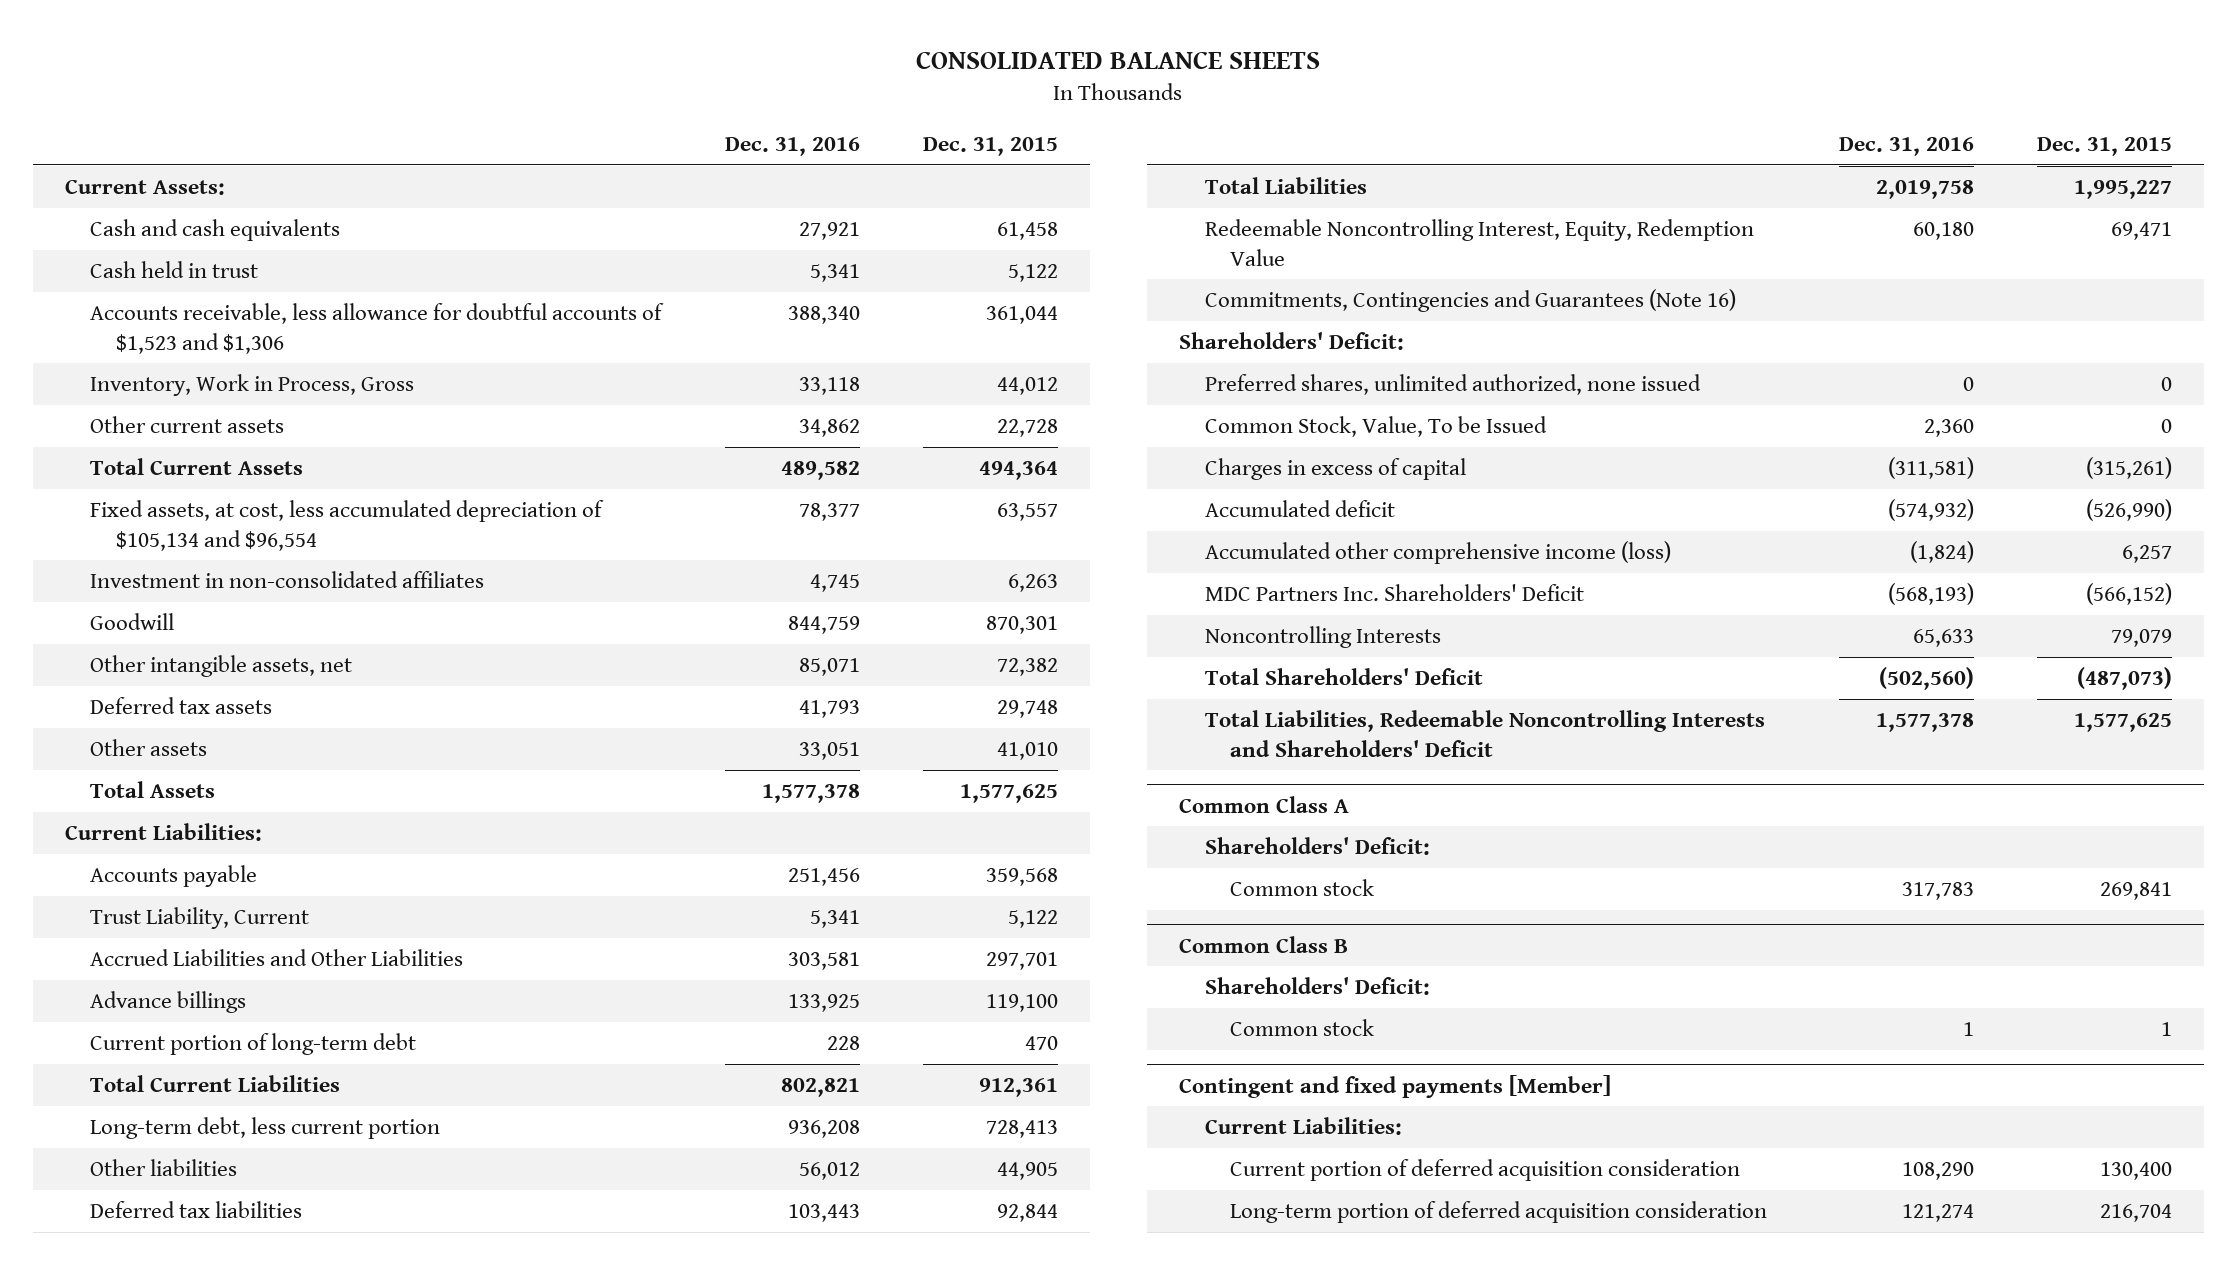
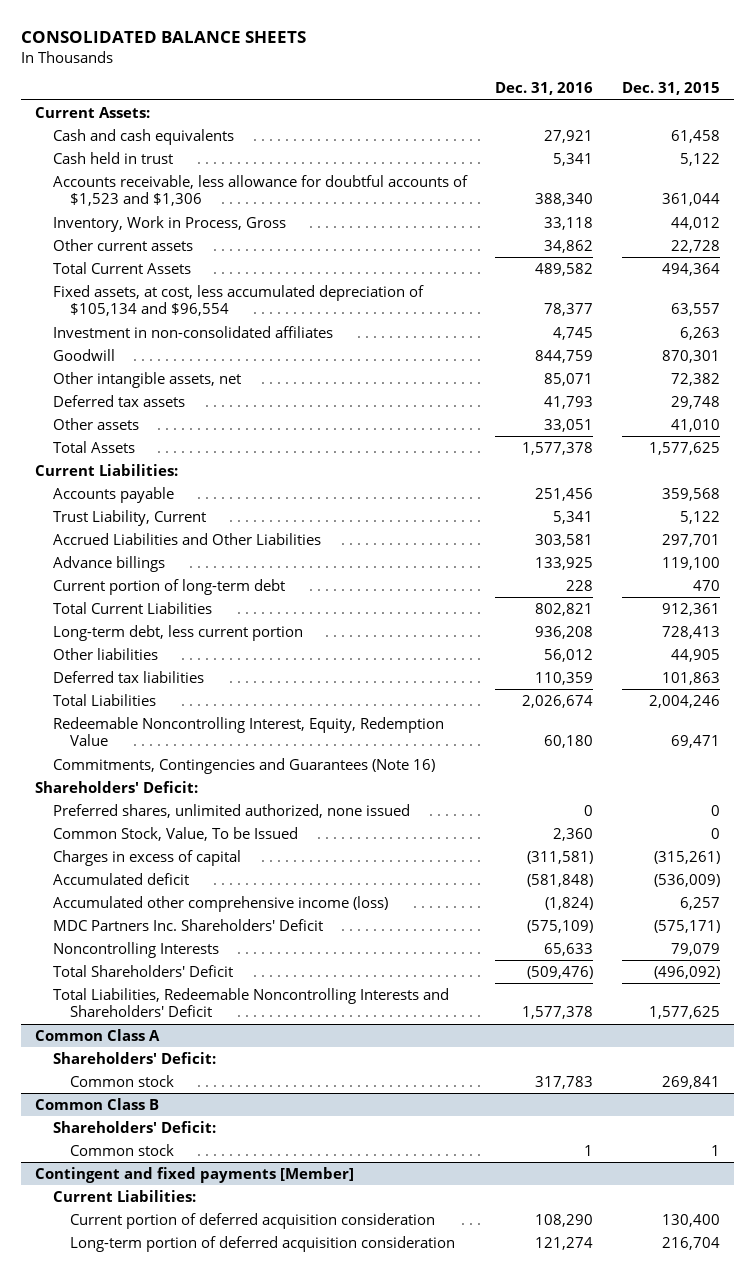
- Deferred tax liabilities | 103,443 | 92,844
- Total Liabilities | 2,019,758 | 1,995,227
+ Deferred tax liabilities | 110,359 | 101,863
+ Total Liabilities | 2,026,674 | 2,004,246
- Accumulated deficit | (574,932) | (526,990)
+ Accumulated deficit | (581,848) | (536,009)
- MDC Partners Inc. Shareholders' Deficit | (568,193) | (566,152)
+ MDC Partners Inc. Shareholders' Deficit | (575,109) | (575,171)
- Total Shareholders' Deficit | (502,560) | (487,073)
+ Total Shareholders' Deficit | (509,476) | (496,092)

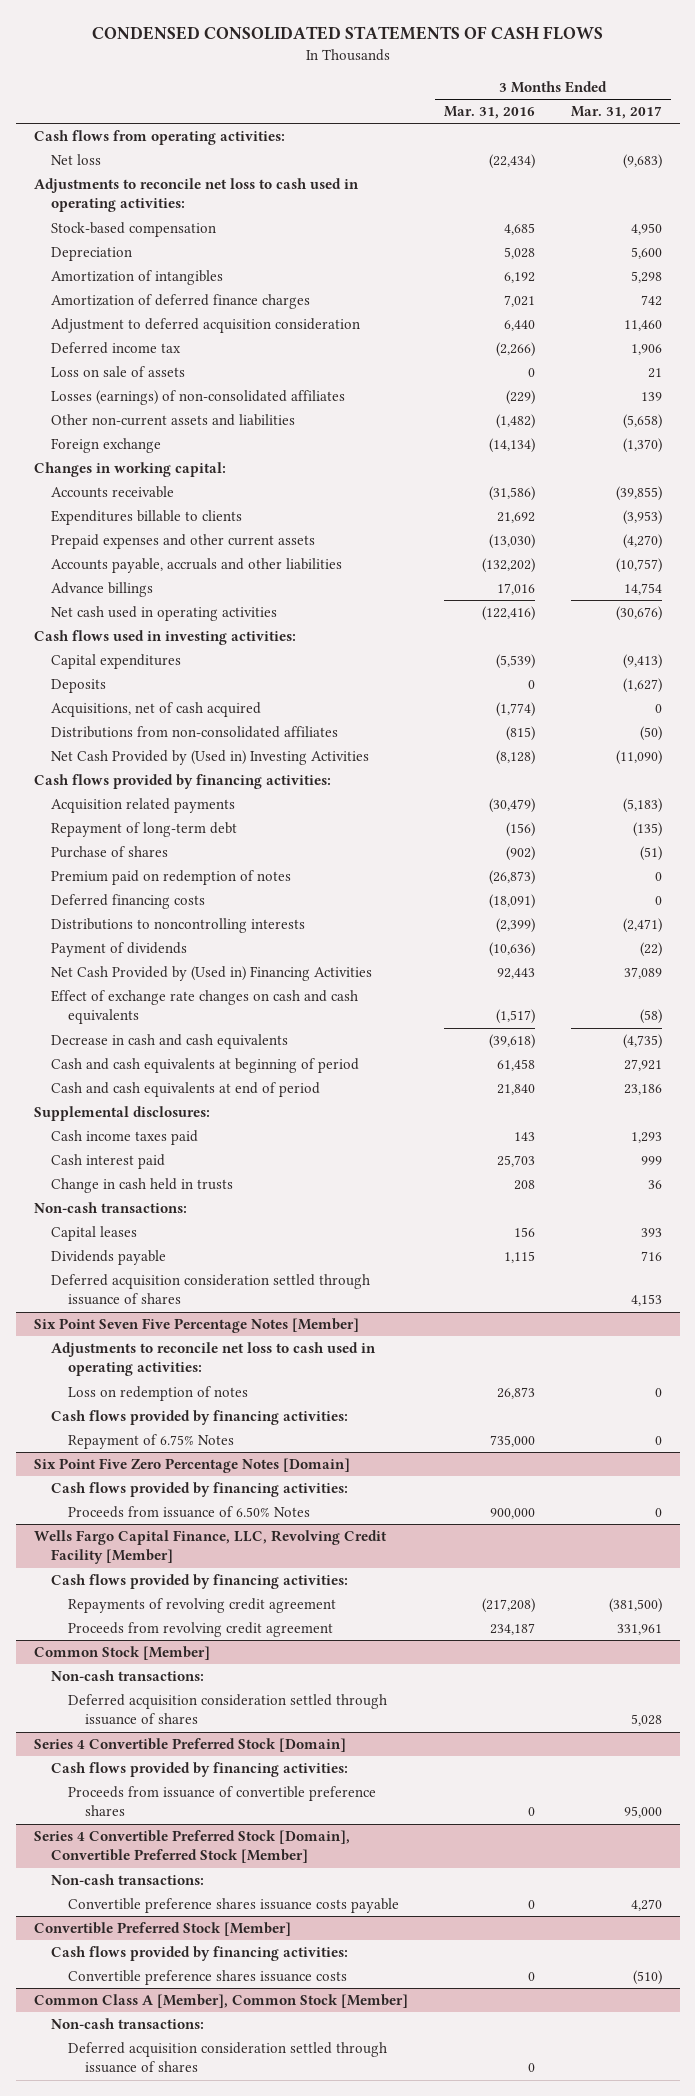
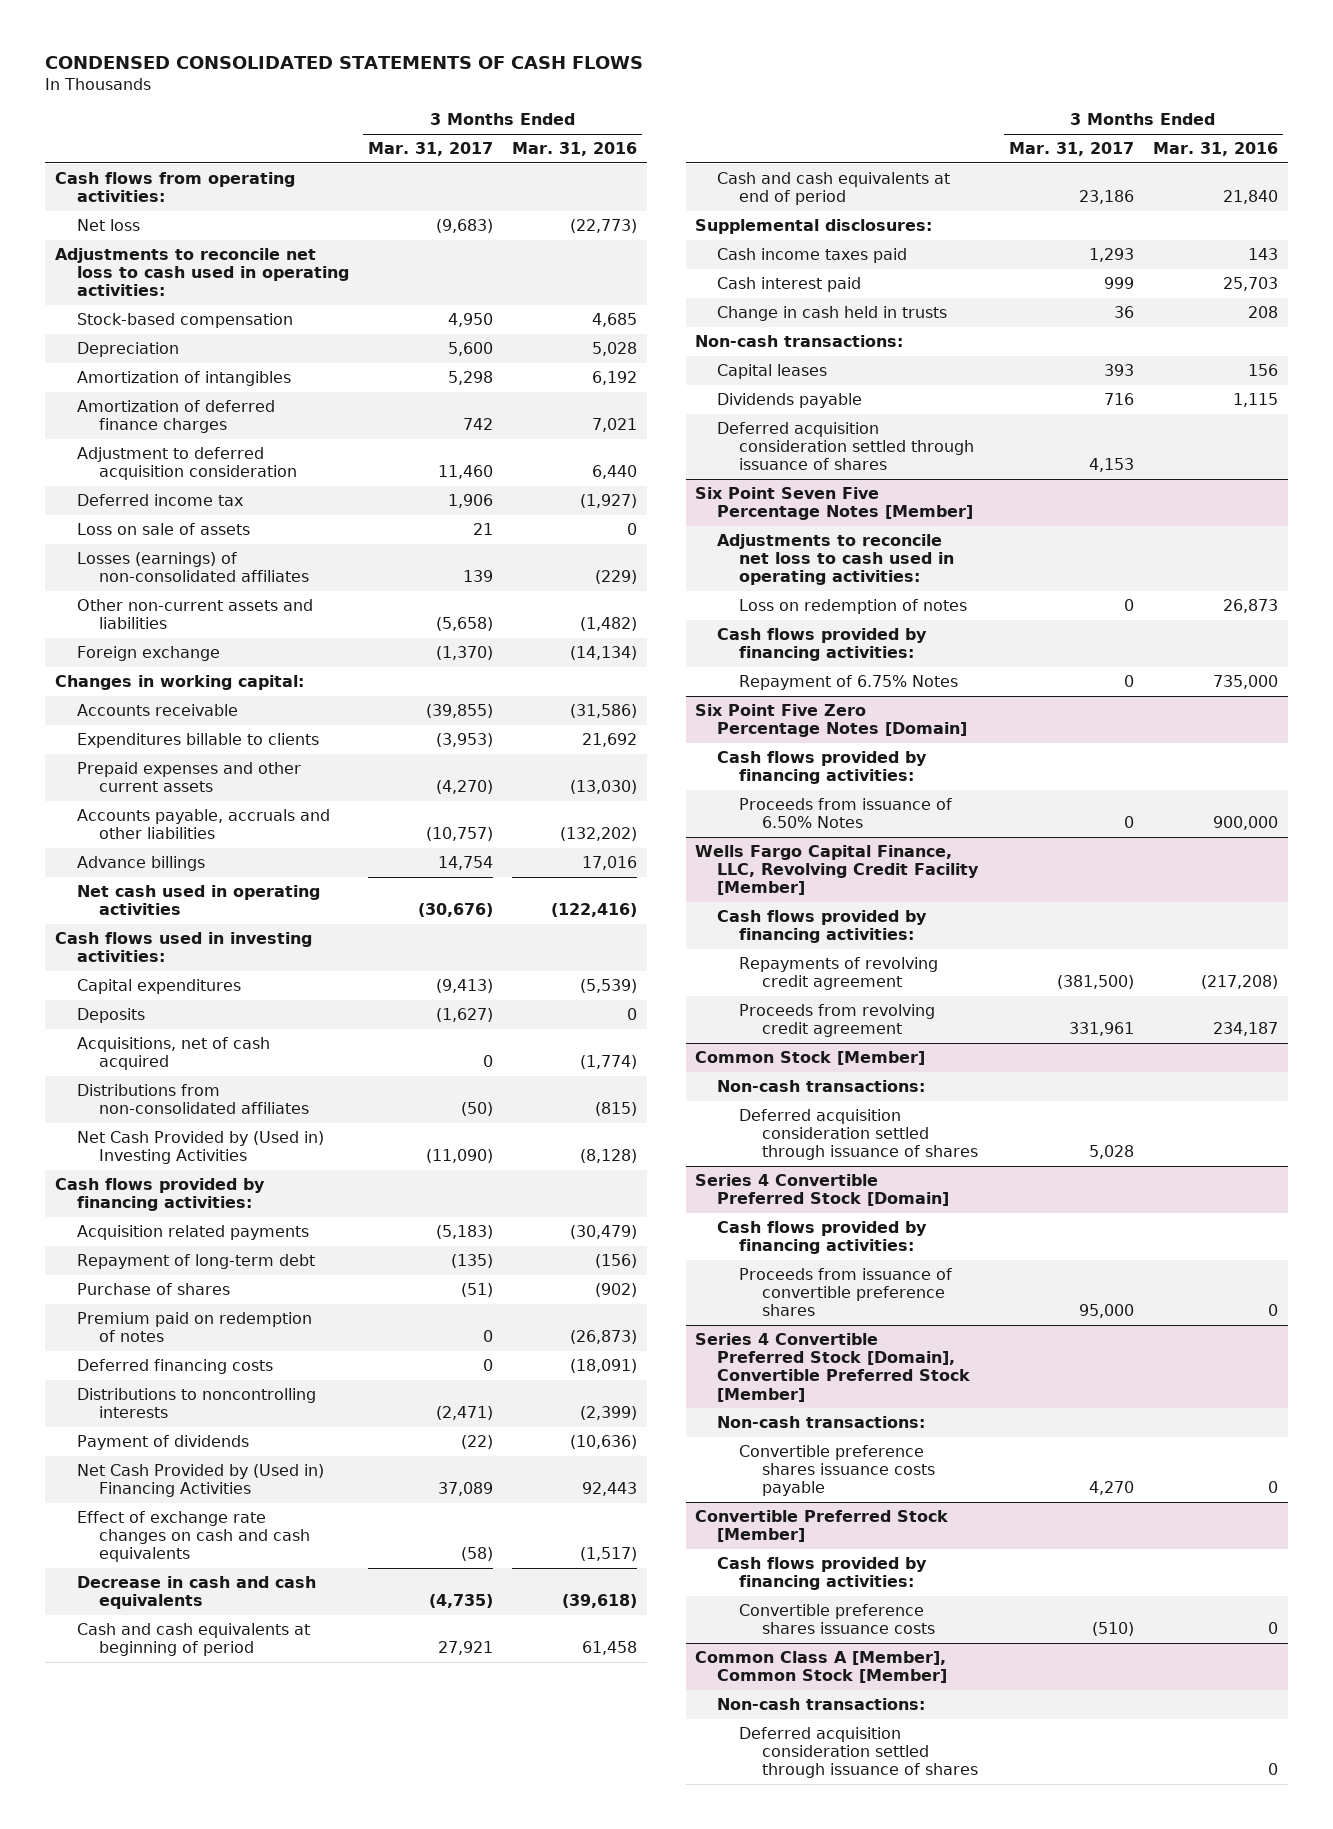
- | 3 Months Ended Mar. 31, 2016 | 3 Months Ended Mar. 31, 2017
+ | 3 Months Ended Mar. 31, 2017 | 3 Months Ended Mar. 31, 2016
- Net loss | (22,434) | (9,683)
+ Net loss | (9,683) | (22,773)
- Deferred income tax | (2,266) | 1,906
+ Deferred income tax | 1,906 | (1,927)

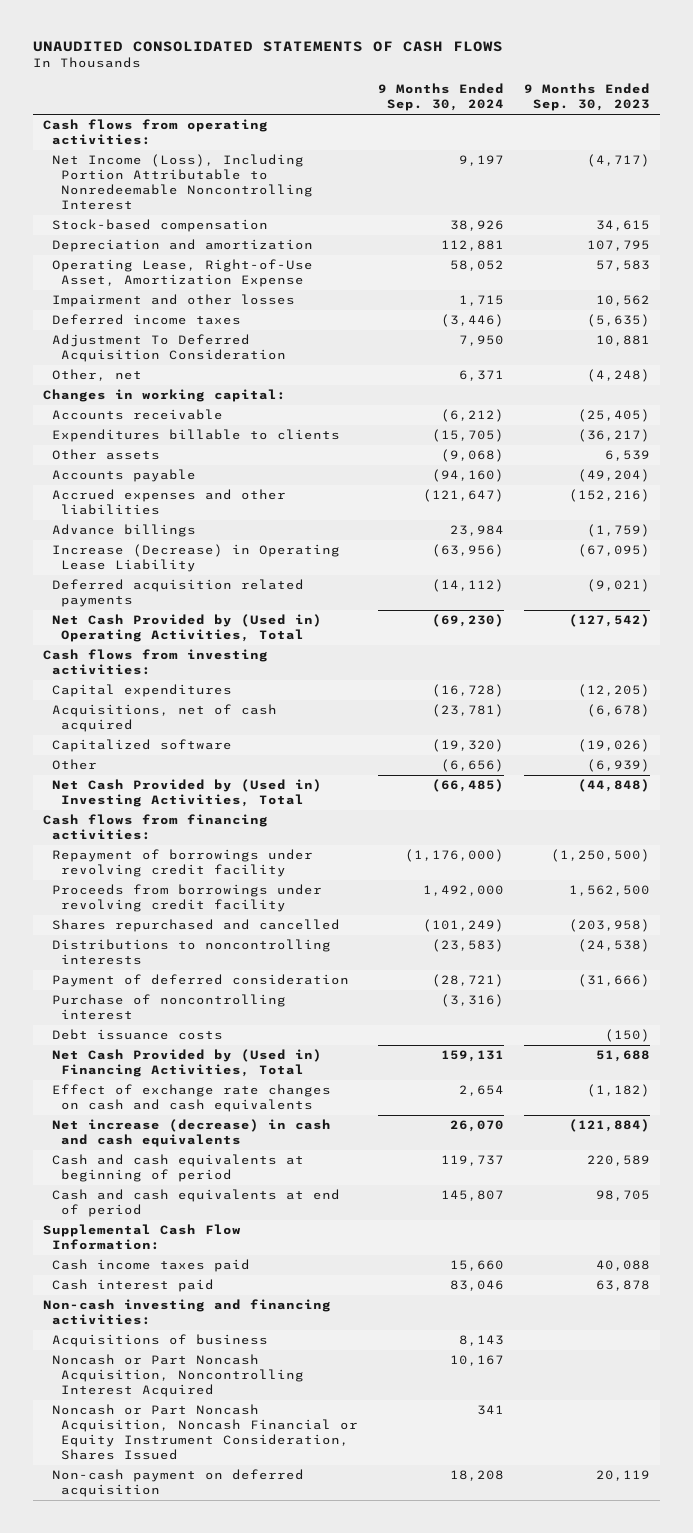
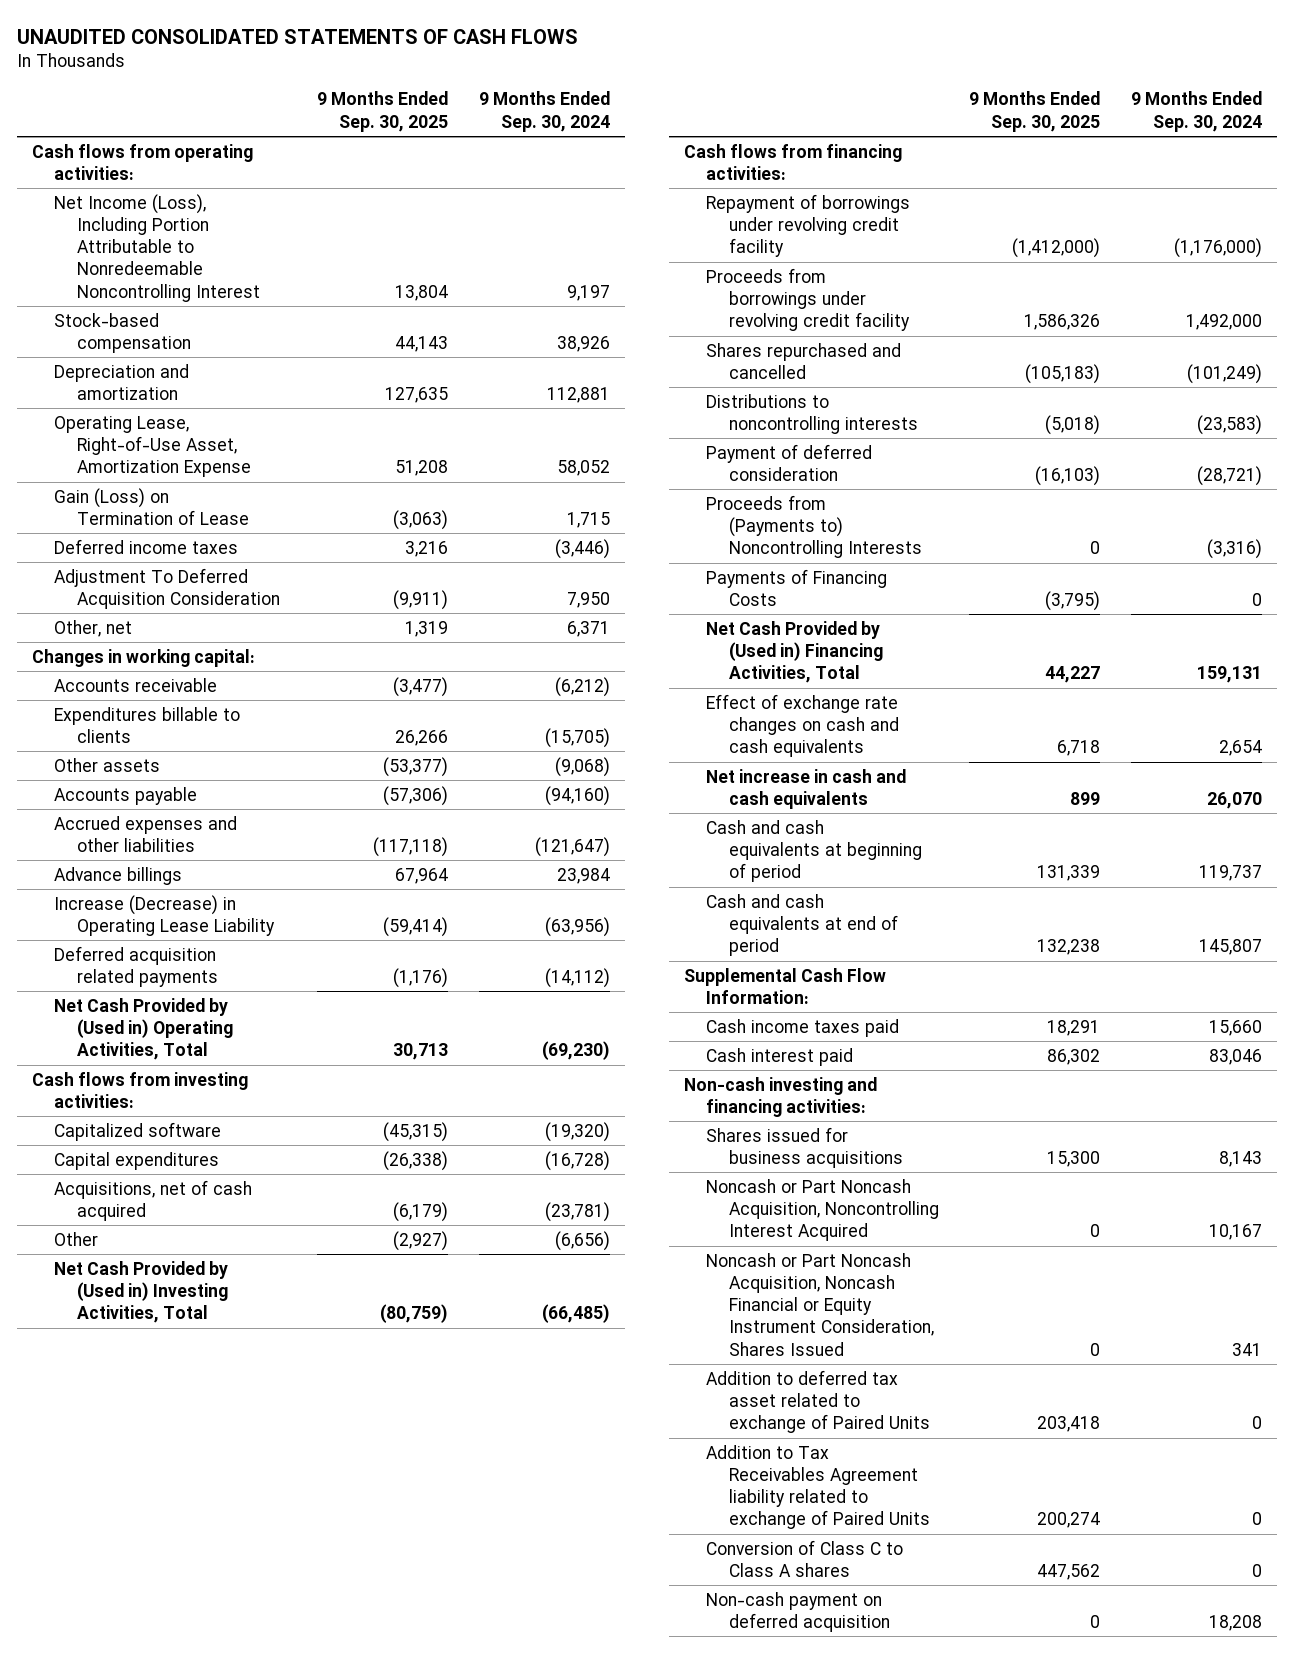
- | 9 Months Ended Sep. 30, 2024 | 9 Months Ended Sep. 30, 2023
+ | 9 Months Ended Sep. 30, 2025 | 9 Months Ended Sep. 30, 2024
- Impairment and other losses | 1,715 | 10,562
+ Gain (Loss) on Termination of Lease | (3,063) | 1,715
moved up: Capitalized software | (45,315) | (19,320)
- Purchase of noncontrolling interest | (3,316) |
- Debt issuance costs | | (150)
+ Proceeds from (Payments to) Noncontrolling Interests | 0 | (3,316)
+ Payments of Financing Costs | (3,795) | 0
- Net increase (decrease) in cash and cash equivalents | 26,070 | (121,884)
+ Net increase in cash and cash equivalents | 899 | 26,070
- Acquisitions of business | 8,143 |
+ Shares issued for business acquisitions | 15,300 | 8,143
+ Addition to deferred tax asset related to exchange of Paired Units | 203,418 | 0
+ Addition to Tax Receivables Agreement liability related to exchange of Paired Units | 200,274 | 0
+ Conversion of Class C to Class A shares | 447,562 | 0

